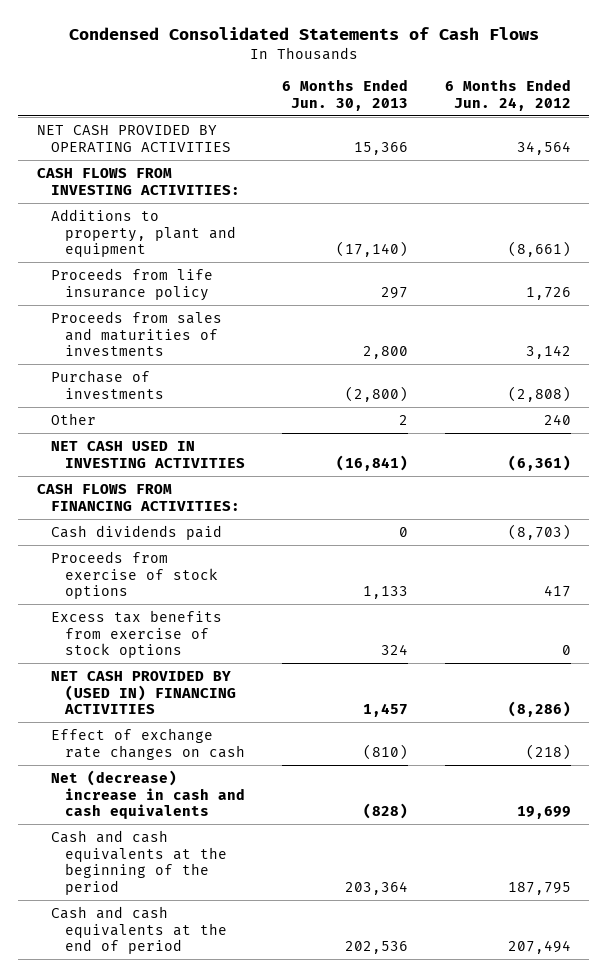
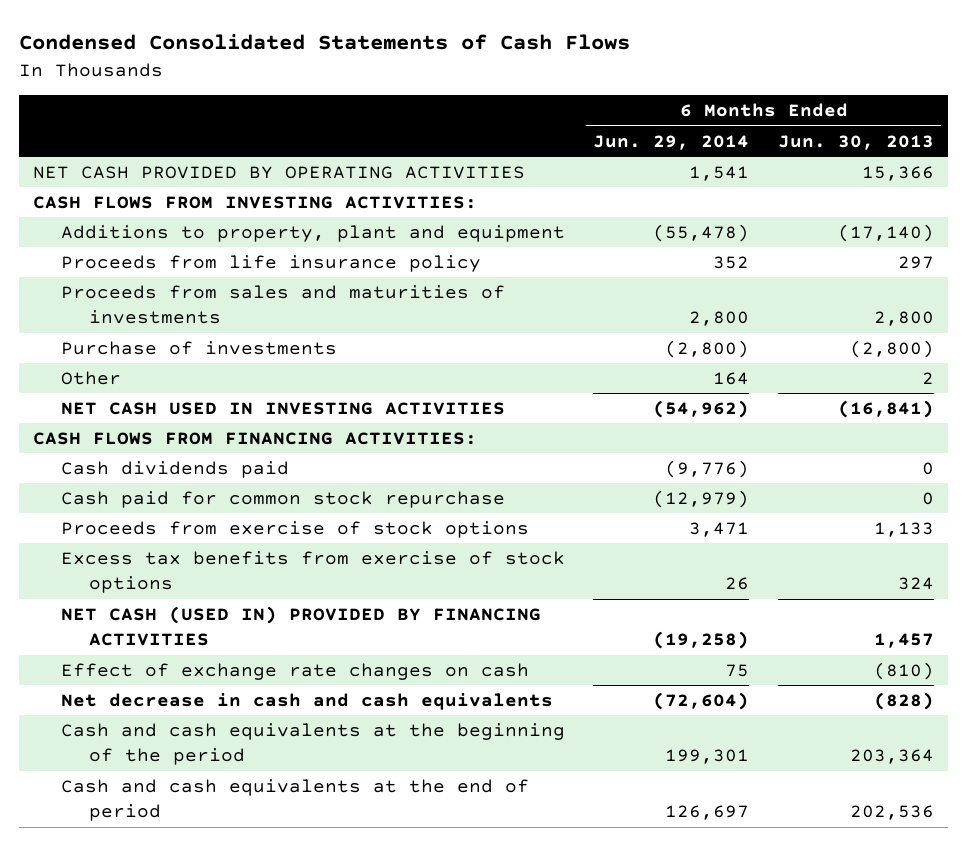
- | 6 Months Ended Jun. 30, 2013 | 6 Months Ended Jun. 24, 2012
+ | 6 Months Ended Jun. 29, 2014 | 6 Months Ended Jun. 30, 2013
+ Cash paid for common stock repurchase | (12,979) | 0
- NET CASH PROVIDED BY (USED IN) FINANCING ACTIVITIES | 1,457 | (8,286)
+ NET CASH (USED IN) PROVIDED BY FINANCING ACTIVITIES | (19,258) | 1,457
- Net (decrease) increase in cash and cash equivalents | (828) | 19,699
+ Net decrease in cash and cash equivalents | (72,604) | (828)

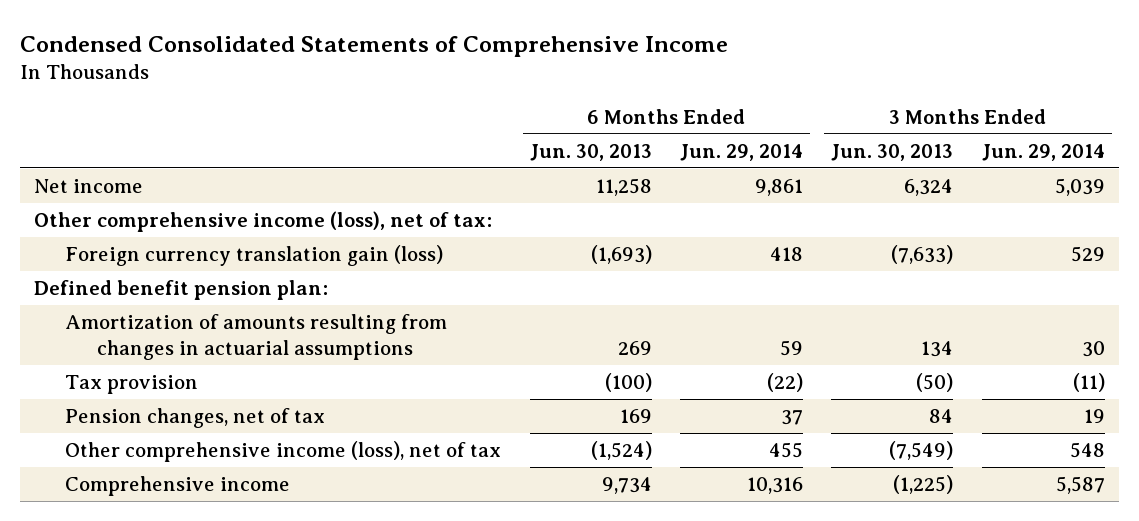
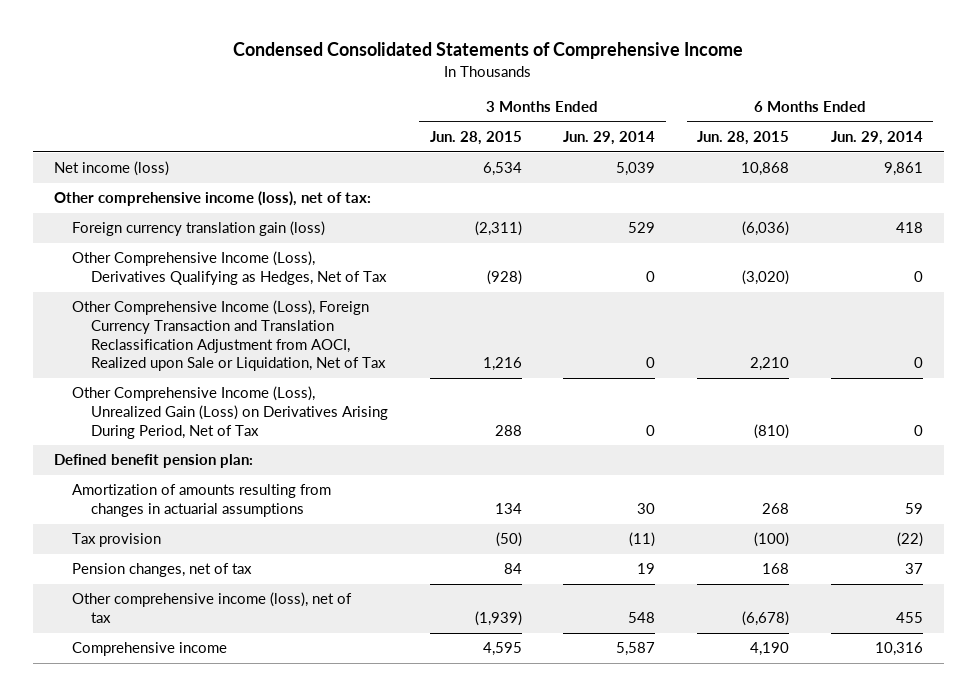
- | 6 Months Ended Jun. 30, 2013 | 6 Months Ended Jun. 29, 2014 | 3 Months Ended Jun. 30, 2013 | 3 Months Ended Jun. 29, 2014
+ | 3 Months Ended Jun. 28, 2015 | 3 Months Ended Jun. 29, 2014 | 6 Months Ended Jun. 28, 2015 | 6 Months Ended Jun. 29, 2014
- Net income | 11,258 | 9,861 | 6,324 | 5,039
+ Net income (loss) | 6,534 | 5,039 | 10,868 | 9,861
+ Other Comprehensive Income (Loss), Derivatives Qualifying as Hedges, Net of Tax | (928) | 0 | (3,020) | 0
+ Other Comprehensive Income (Loss), Foreign Currency Transaction and Translation Reclassification Adjustment from AOCI, Realized upon Sale or Liquidation, Net of Tax | 1,216 | 0 | 2,210 | 0
+ Other Comprehensive Income (Loss), Unrealized Gain (Loss) on Derivatives Arising During Period, Net of Tax | 288 | 0 | (810) | 0

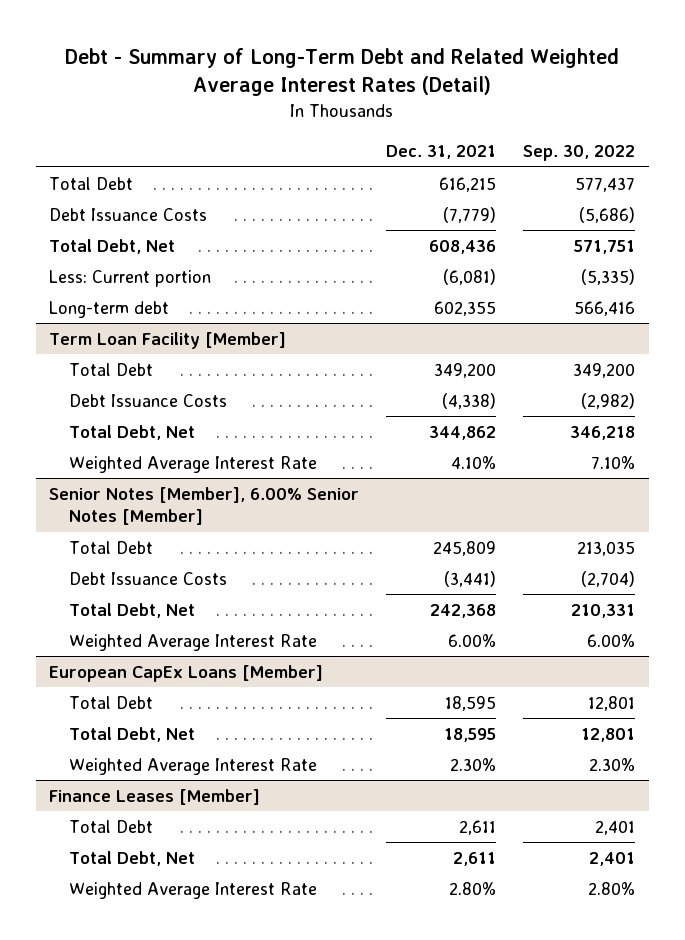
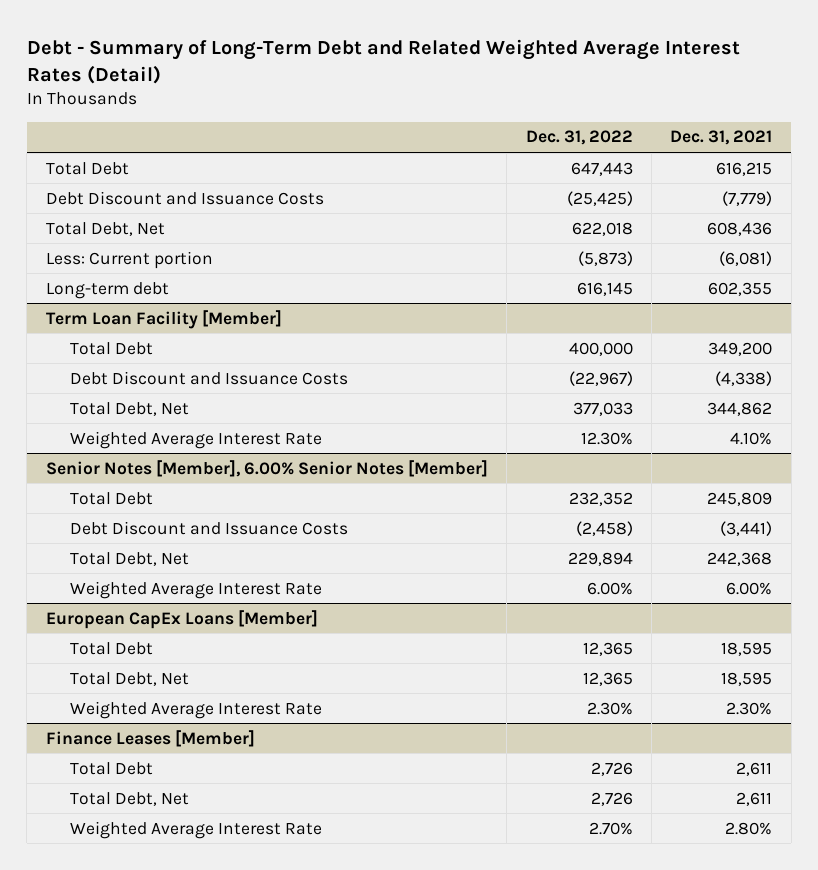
- | Dec. 31, 2021 | Sep. 30, 2022
+ | Dec. 31, 2022 | Dec. 31, 2021
- Debt Issuance Costs | (7,779) | (5,686)
+ Debt Discount and Issuance Costs | (25,425) | (7,779)
@ Term Loan Facility [Member]
- Debt Issuance Costs | (4,338) | (2,982)
+ Debt Discount and Issuance Costs | (22,967) | (4,338)
@ Senior Notes [Member], 6.00% Senior Notes [Member]
- Debt Issuance Costs | (3,441) | (2,704)
+ Debt Discount and Issuance Costs | (2,458) | (3,441)

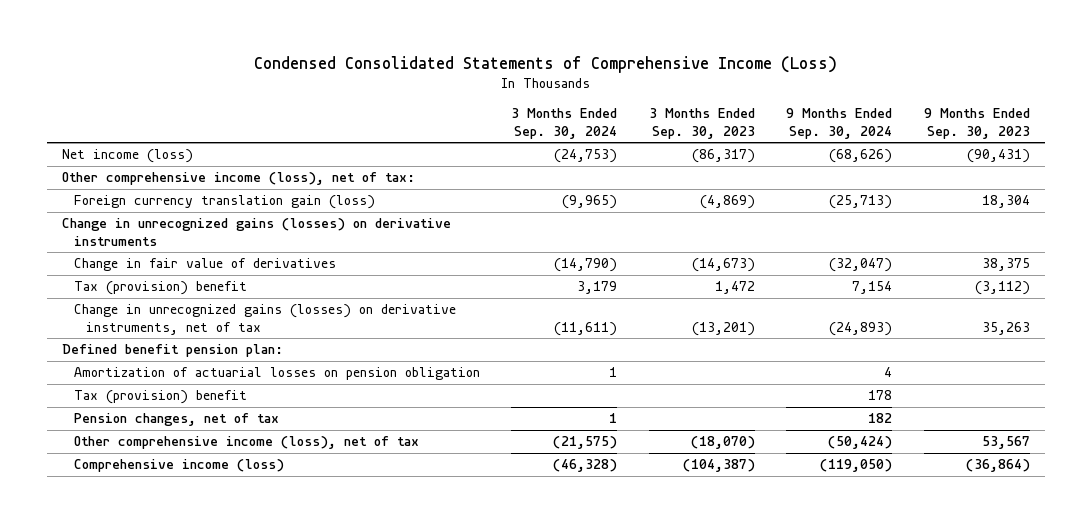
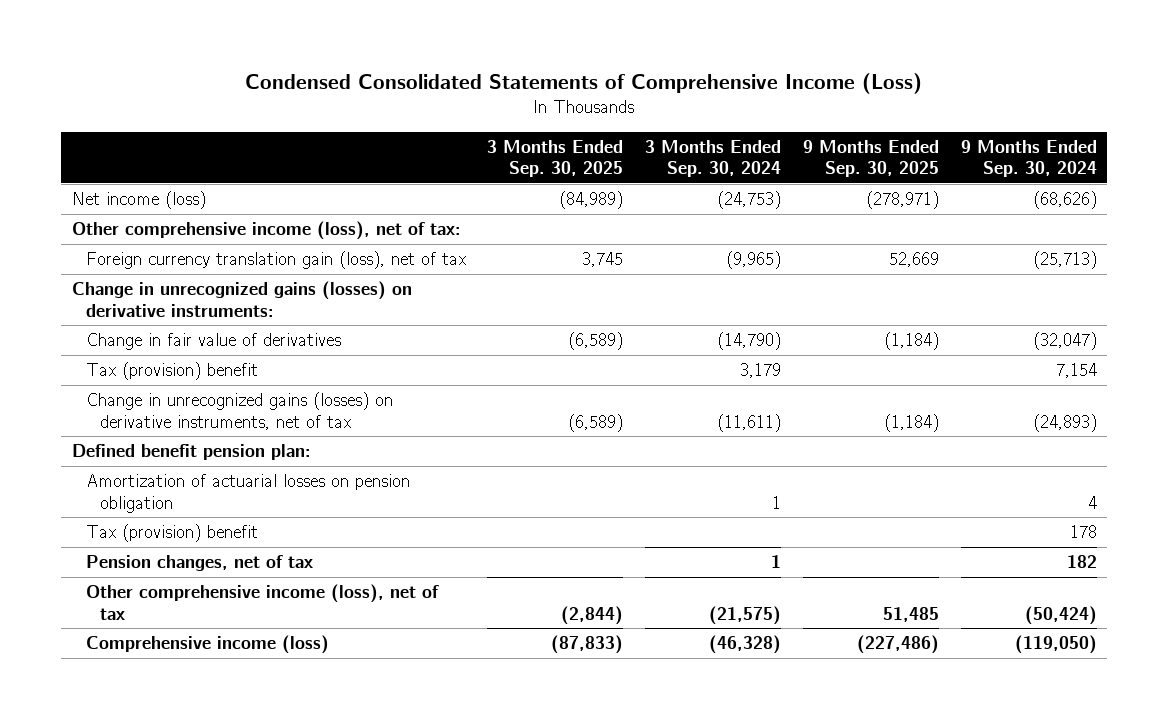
- | 3 Months Ended Sep. 30, 2024 | 3 Months Ended Sep. 30, 2023 | 9 Months Ended Sep. 30, 2024 | 9 Months Ended Sep. 30, 2023
+ | 3 Months Ended Sep. 30, 2025 | 3 Months Ended Sep. 30, 2024 | 9 Months Ended Sep. 30, 2025 | 9 Months Ended Sep. 30, 2024
- Foreign currency translation gain (loss) | (9,965) | (4,869) | (25,713) | 18,304
- Change in unrecognized gains (losses) on derivative instruments
+ Foreign currency translation gain (loss), net of tax | 3,745 | (9,965) | 52,669 | (25,713)
+ Change in unrecognized gains (losses) on derivative instruments:

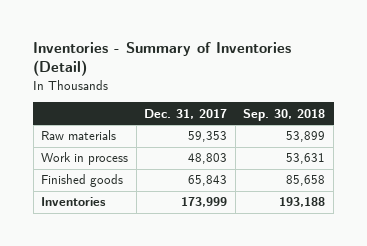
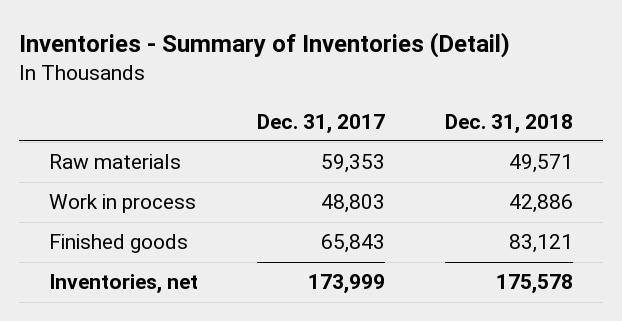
- | Dec. 31, 2017 | Sep. 30, 2018
+ | Dec. 31, 2017 | Dec. 31, 2018
- Inventories | 173,999 | 193,188
+ Inventories, net | 173,999 | 175,578

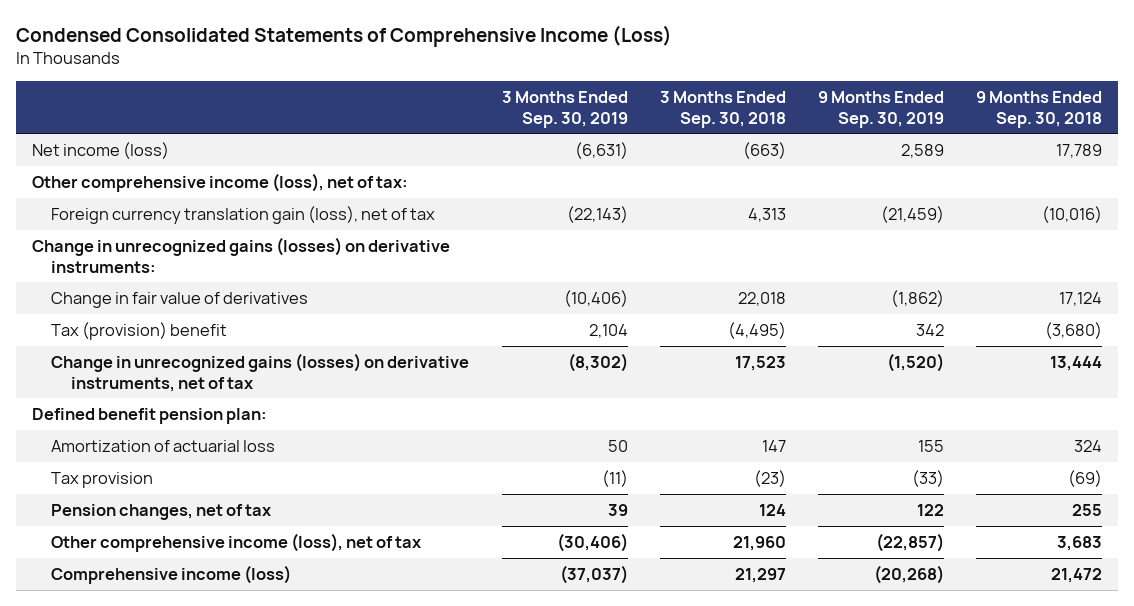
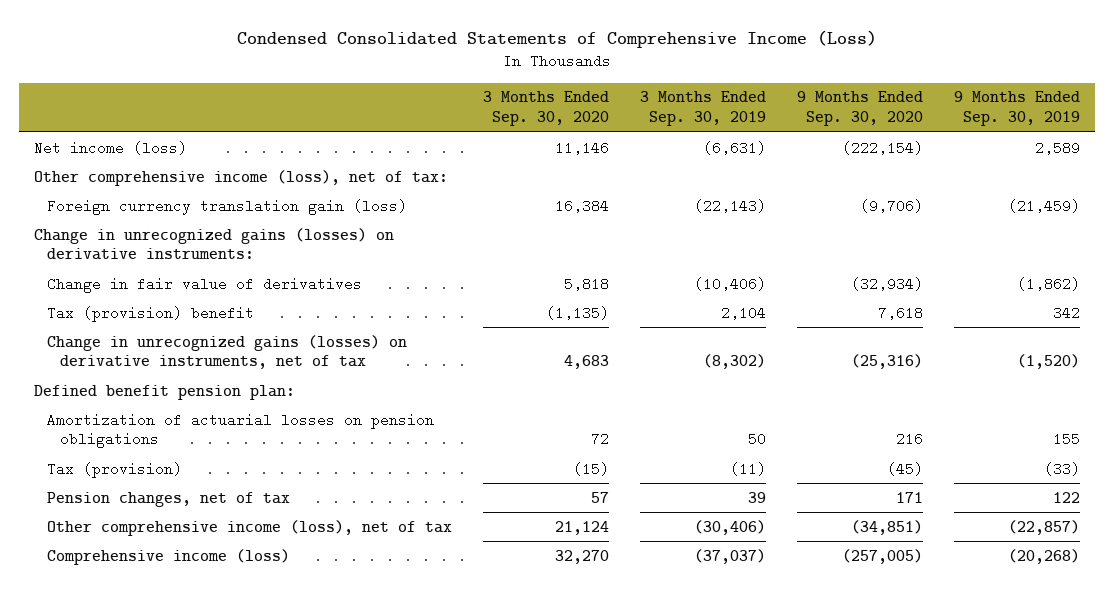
- | 3 Months Ended Sep. 30, 2019 | 3 Months Ended Sep. 30, 2018 | 9 Months Ended Sep. 30, 2019 | 9 Months Ended Sep. 30, 2018
+ | 3 Months Ended Sep. 30, 2020 | 3 Months Ended Sep. 30, 2019 | 9 Months Ended Sep. 30, 2020 | 9 Months Ended Sep. 30, 2019
- Foreign currency translation gain (loss), net of tax | (22,143) | 4,313 | (21,459) | (10,016)
+ Foreign currency translation gain (loss) | 16,384 | (22,143) | (9,706) | (21,459)
- Amortization of actuarial loss | 50 | 147 | 155 | 324
- Tax provision | (11) | (23) | (33) | (69)
+ Amortization of actuarial losses on pension obligations | 72 | 50 | 216 | 155
+ Tax (provision) | (15) | (11) | (45) | (33)

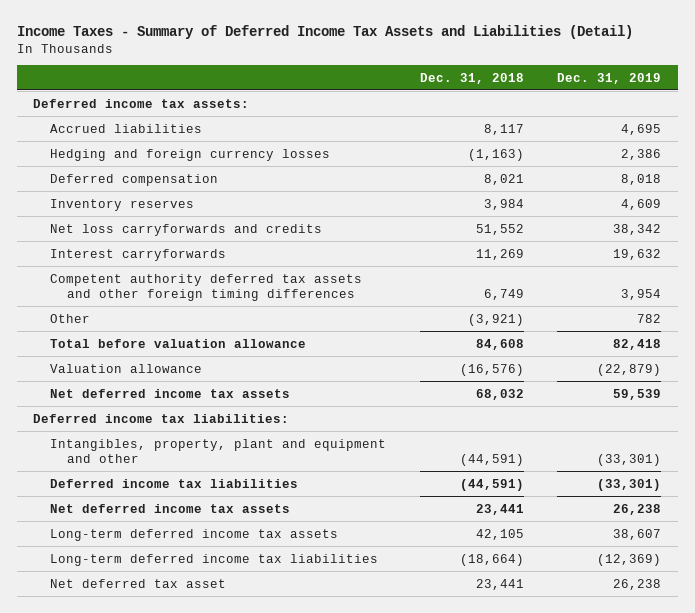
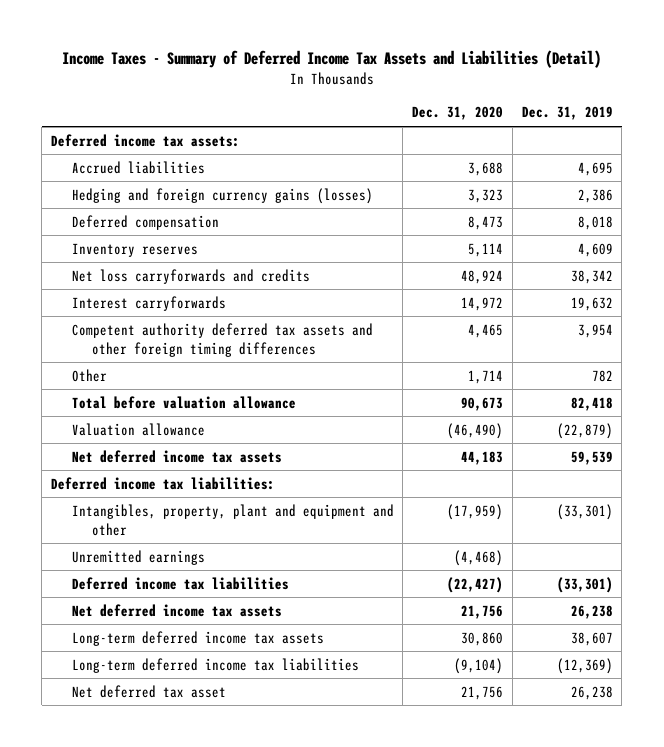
- | Dec. 31, 2018 | Dec. 31, 2019
+ | Dec. 31, 2020 | Dec. 31, 2019
- Hedging and foreign currency losses | (1,163) | 2,386
+ Hedging and foreign currency gains (losses) | 3,323 | 2,386
+ Unremitted earnings | (4,468) |

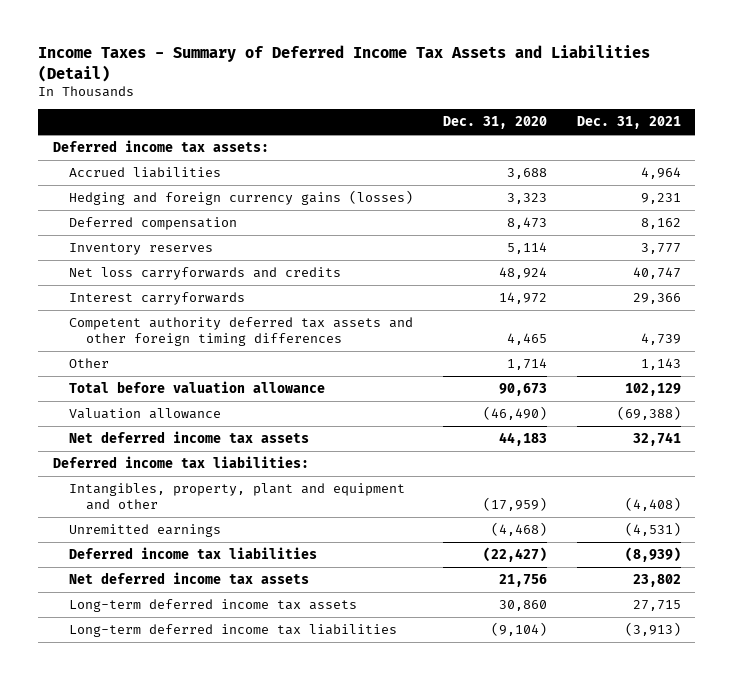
- | Dec. 31, 2020 | Dec. 31, 2019
+ | Dec. 31, 2020 | Dec. 31, 2021
- Net deferred tax asset | 21,756 | 26,238

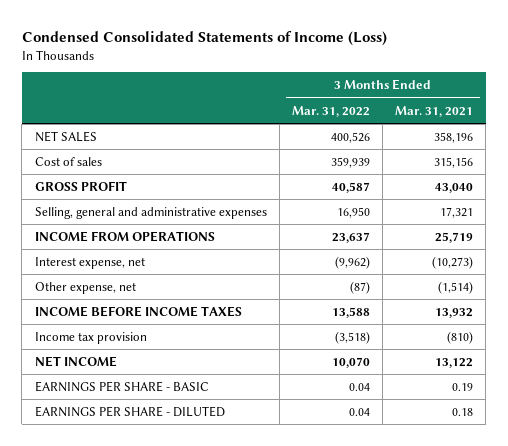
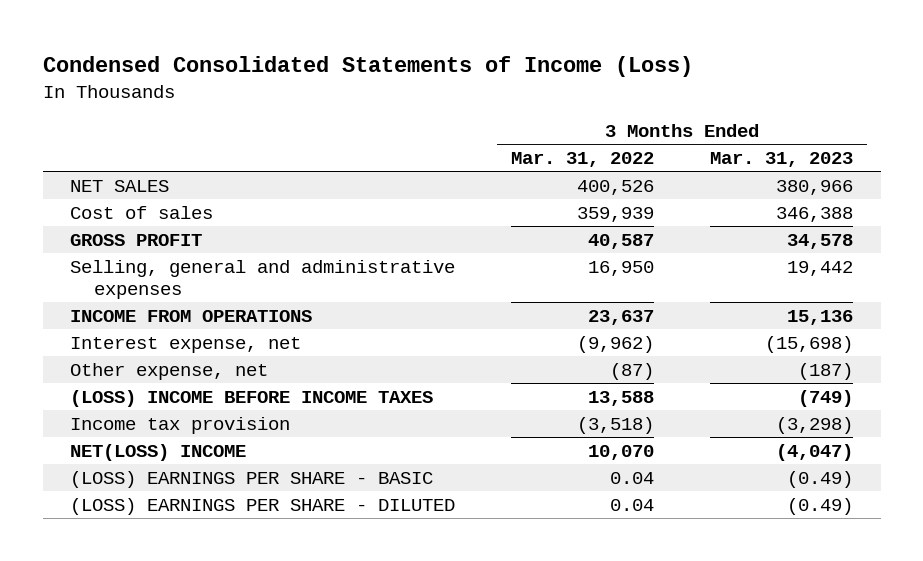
- | 3 Months Ended Mar. 31, 2022 | 3 Months Ended Mar. 31, 2021
+ | 3 Months Ended Mar. 31, 2022 | 3 Months Ended Mar. 31, 2023
- INCOME BEFORE INCOME TAXES | 13,588 | 13,932
+ (LOSS) INCOME BEFORE INCOME TAXES | 13,588 | (749)
- NET INCOME | 10,070 | 13,122
- EARNINGS PER SHARE - BASIC | 0.04 | 0.19
- EARNINGS PER SHARE - DILUTED | 0.04 | 0.18
+ NET(LOSS) INCOME | 10,070 | (4,047)
+ (LOSS) EARNINGS PER SHARE - BASIC | 0.04 | (0.49)
+ (LOSS) EARNINGS PER SHARE - DILUTED | 0.04 | (0.49)

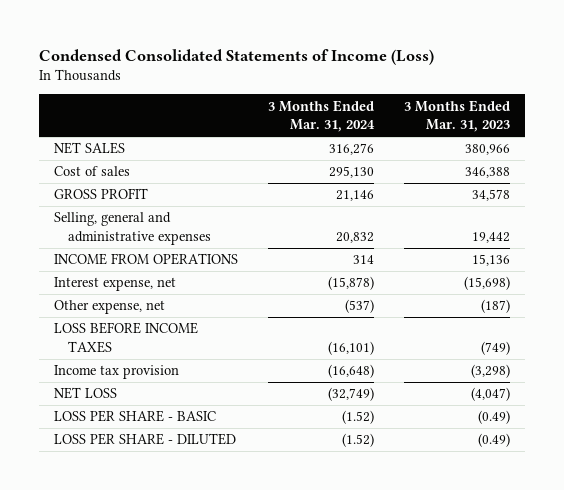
- | 3 Months Ended Mar. 31, 2022 | 3 Months Ended Mar. 31, 2023
+ | 3 Months Ended Mar. 31, 2024 | 3 Months Ended Mar. 31, 2023
- (LOSS) INCOME BEFORE INCOME TAXES | 13,588 | (749)
+ LOSS BEFORE INCOME TAXES | (16,101) | (749)
- NET(LOSS) INCOME | 10,070 | (4,047)
- (LOSS) EARNINGS PER SHARE - BASIC | 0.04 | (0.49)
- (LOSS) EARNINGS PER SHARE - DILUTED | 0.04 | (0.49)
+ NET LOSS | (32,749) | (4,047)
+ LOSS PER SHARE - BASIC | (1.52) | (0.49)
+ LOSS PER SHARE - DILUTED | (1.52) | (0.49)

